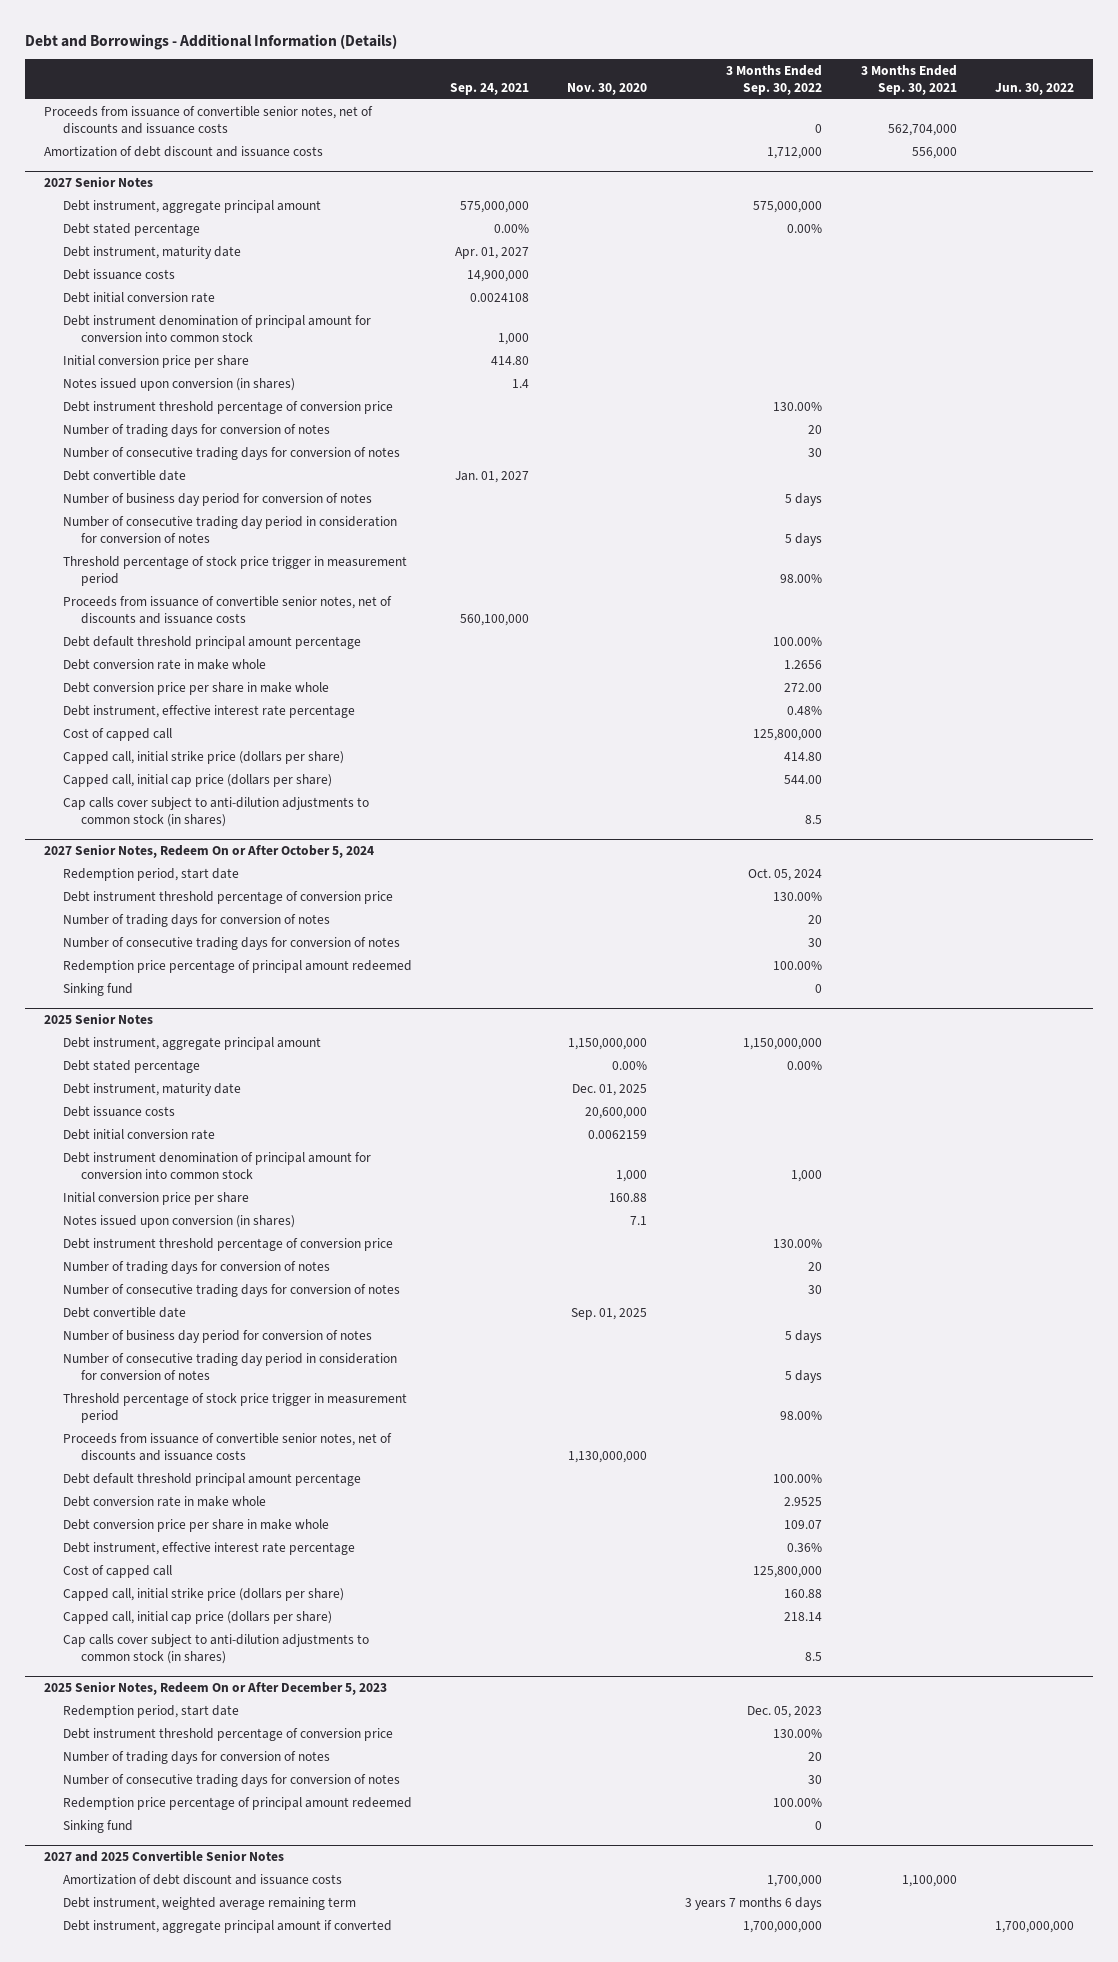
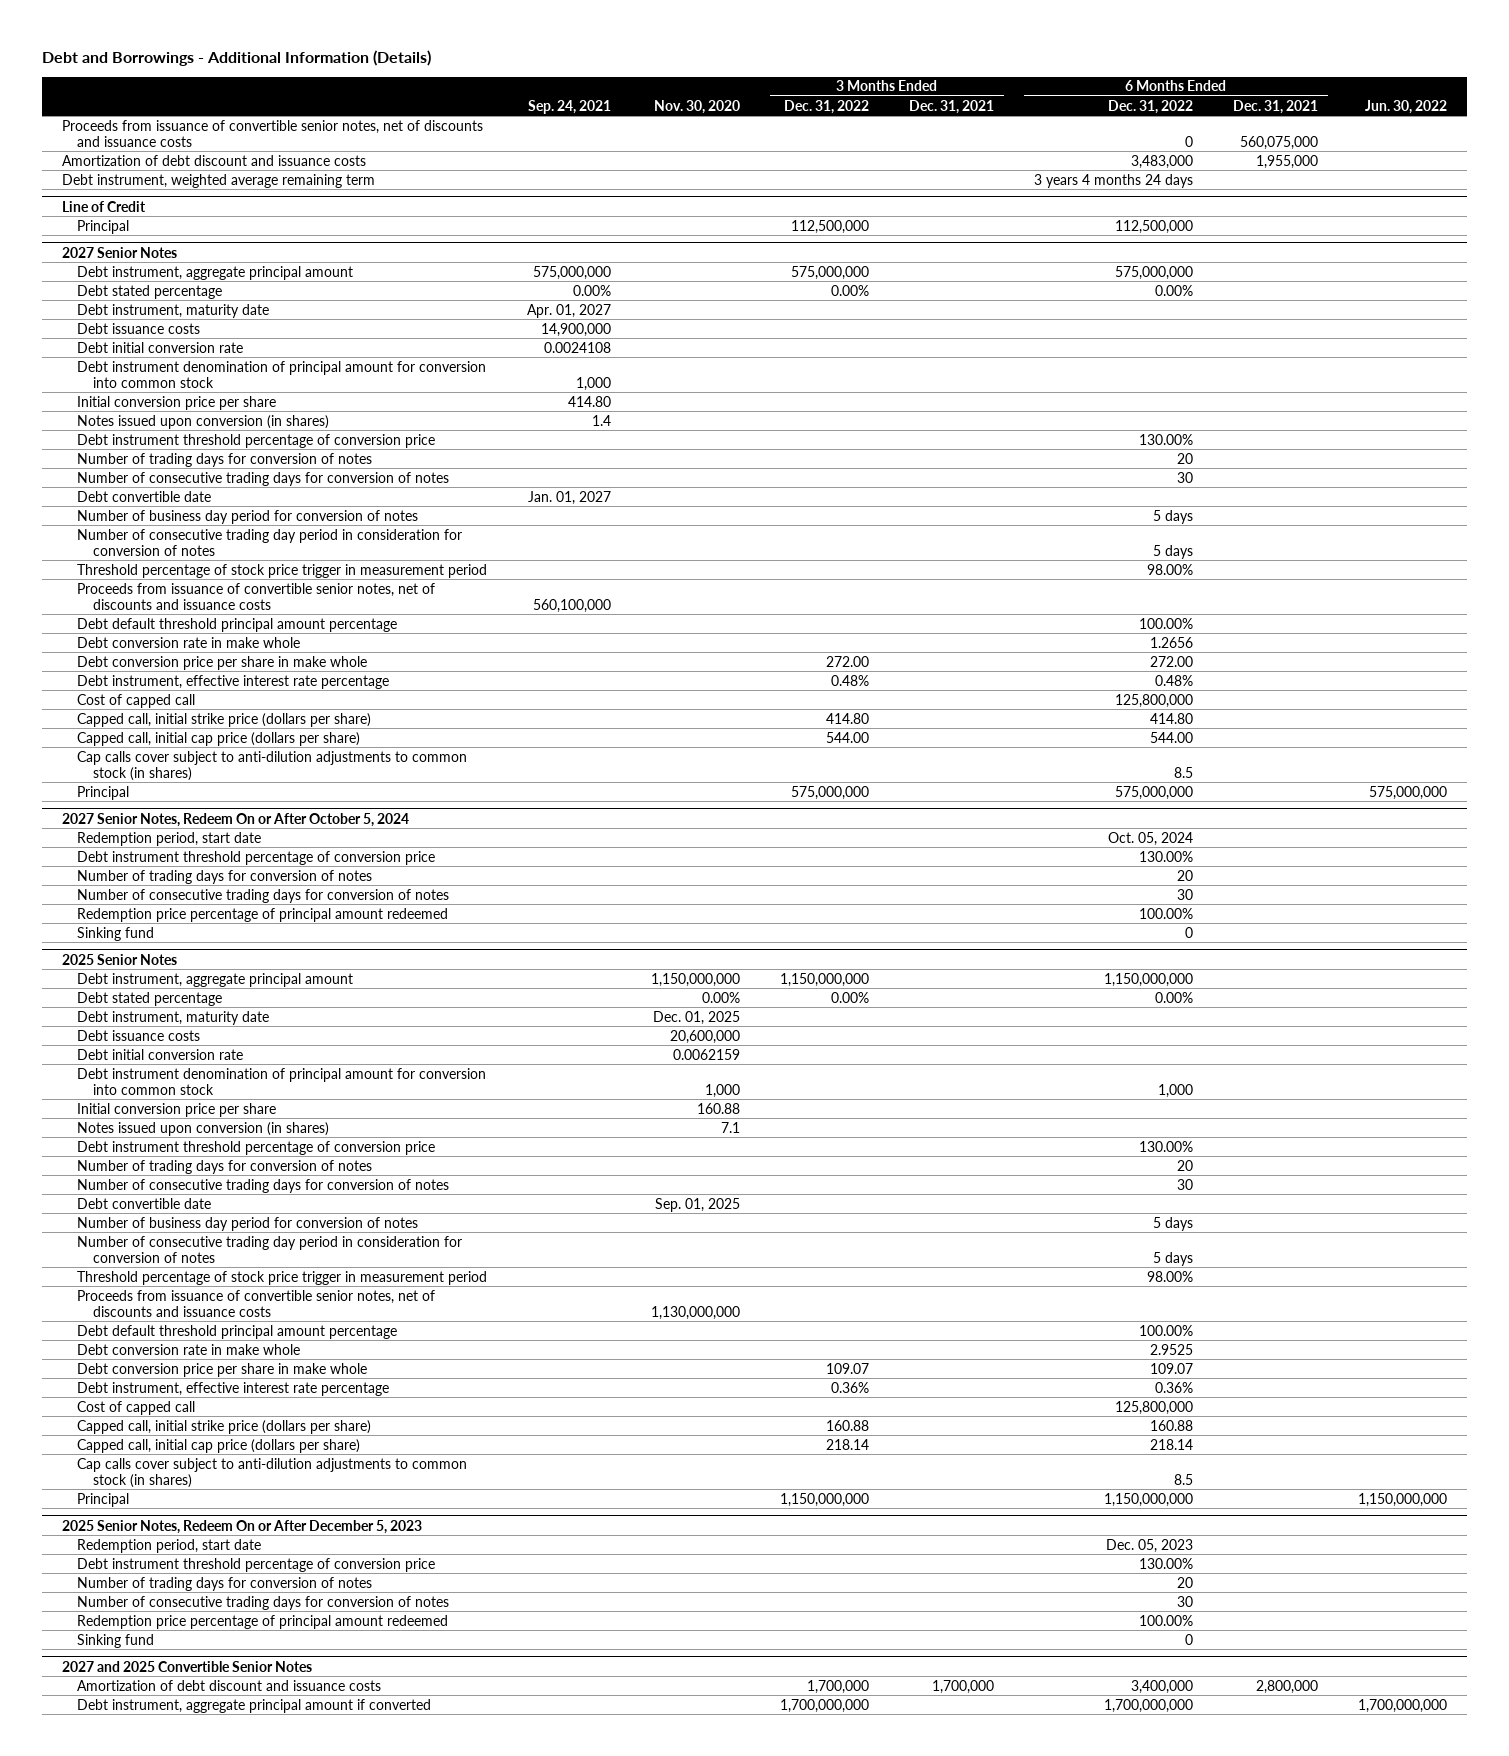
- | Sep. 24, 2021 | Nov. 30, 2020 | 3 Months Ended Sep. 30, 2022 | 3 Months Ended Sep. 30, 2021 | Jun. 30, 2022
+ | Sep. 24, 2021 | Nov. 30, 2020 | 3 Months Ended Dec. 31, 2022 | 3 Months Ended Dec. 31, 2021 | 6 Months Ended Dec. 31, 2022 | 6 Months Ended Dec. 31, 2021 | Jun. 30, 2022
+ Debt instrument, weighted average remaining term | | | | | 3 years 4 months 24 days | |
+ Line of Credit
+ Principal | | | 112,500,000 | | 112,500,000 | |
@ 2027 Senior Notes
+ Principal | | | 575,000,000 | | 575,000,000 | | 575,000,000
@ 2025 Senior Notes
+ Principal | | | 1,150,000,000 | | 1,150,000,000 | | 1,150,000,000
@ 2027 and 2025 Convertible Senior Notes
- Debt instrument, weighted average remaining term | | | 3 years 7 months 6 days | |

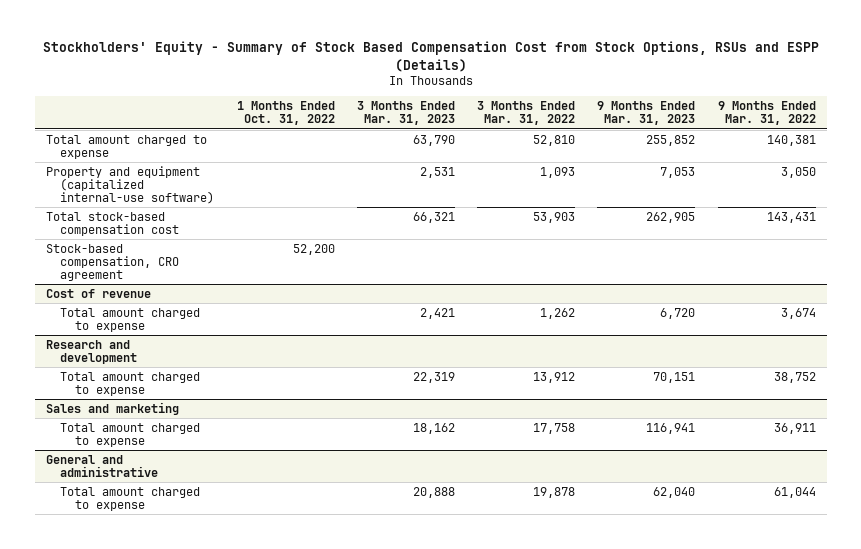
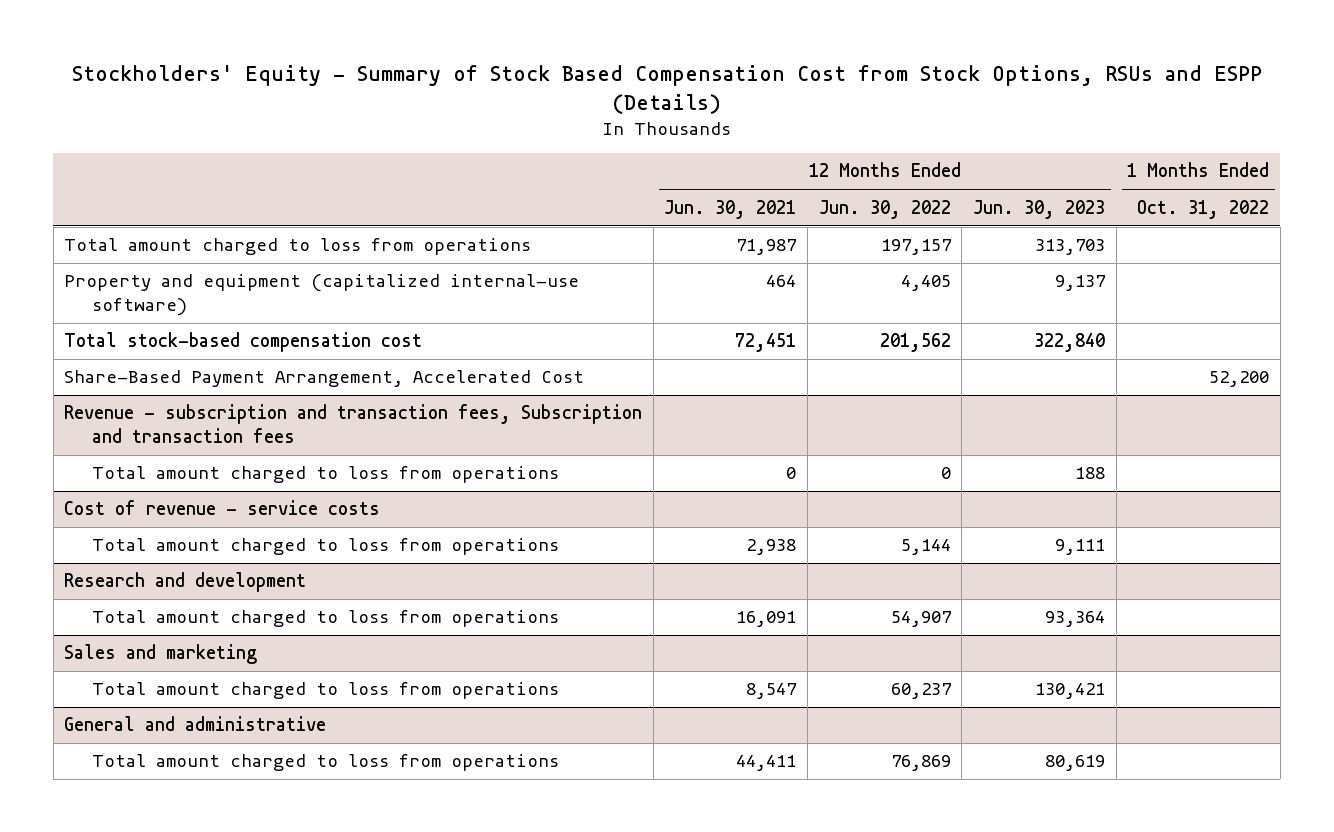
- | 1 Months Ended Oct. 31, 2022 | 3 Months Ended Mar. 31, 2023 | 3 Months Ended Mar. 31, 2022 | 9 Months Ended Mar. 31, 2023 | 9 Months Ended Mar. 31, 2022
+ | 12 Months Ended Jun. 30, 2021 | 12 Months Ended Jun. 30, 2022 | 12 Months Ended Jun. 30, 2023 | 1 Months Ended Oct. 31, 2022
- Total amount charged to expense | | 63,790 | 52,810 | 255,852 | 140,381
+ Total amount charged to loss from operations | 71,987 | 197,157 | 313,703 |
- Stock-based compensation, CRO agreement | 52,200 | | | |
- Cost of revenue
- Total amount charged to expense | | 2,421 | 1,262 | 6,720 | 3,674
+ Share-Based Payment Arrangement, Accelerated Cost | | | | 52,200
+ Revenue - subscription and transaction fees, Subscription and transaction fees
+ Total amount charged to loss from operations | 0 | 0 | 188 |
+ Cost of revenue - service costs
+ Total amount charged to loss from operations | 2,938 | 5,144 | 9,111 |
@ Research and development
- Total amount charged to expense | | 22,319 | 13,912 | 70,151 | 38,752
+ Total amount charged to loss from operations | 16,091 | 54,907 | 93,364 |
@ Sales and marketing
- Total amount charged to expense | | 18,162 | 17,758 | 116,941 | 36,911
+ Total amount charged to loss from operations | 8,547 | 60,237 | 130,421 |
@ General and administrative
- Total amount charged to expense | | 20,888 | 19,878 | 62,040 | 61,044
+ Total amount charged to loss from operations | 44,411 | 76,869 | 80,619 |

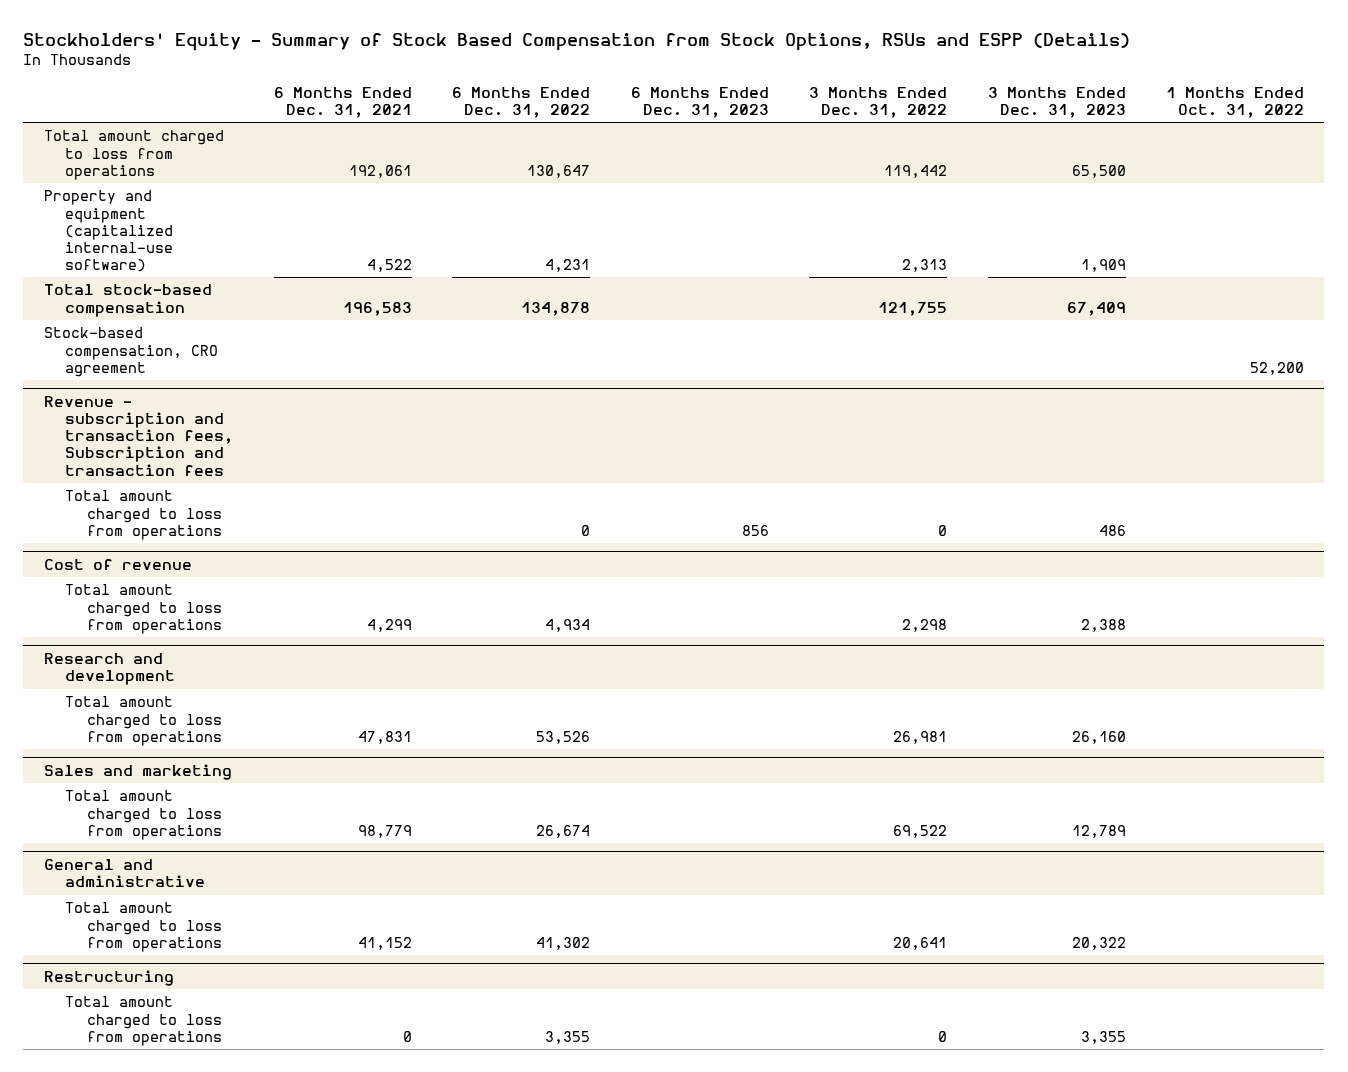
- Stockholders' Equity - Summary of Stock Based Compensation Cost from Stock Options, RSUs and ESPP (Details)
+ Stockholders' Equity - Summary of Stock Based Compensation from Stock Options, RSUs and ESPP (Details)
- | 12 Months Ended Jun. 30, 2021 | 12 Months Ended Jun. 30, 2022 | 12 Months Ended Jun. 30, 2023 | 1 Months Ended Oct. 31, 2022
+ | 6 Months Ended Dec. 31, 2021 | 6 Months Ended Dec. 31, 2022 | 6 Months Ended Dec. 31, 2023 | 3 Months Ended Dec. 31, 2022 | 3 Months Ended Dec. 31, 2023 | 1 Months Ended Oct. 31, 2022
- Total stock-based compensation cost | 72,451 | 201,562 | 322,840 |
- Share-Based Payment Arrangement, Accelerated Cost | | | | 52,200
+ Total stock-based compensation | 196,583 | 134,878 | | 121,755 | 67,409 |
+ Stock-based compensation, CRO agreement | | | | | | 52,200
- Cost of revenue - service costs
- Total amount charged to loss from operations | 2,938 | 5,144 | 9,111 |
+ Cost of revenue
+ Total amount charged to loss from operations | 4,299 | 4,934 | | 2,298 | 2,388 |
+ Restructuring
+ Total amount charged to loss from operations | 0 | 3,355 | | 0 | 3,355 |

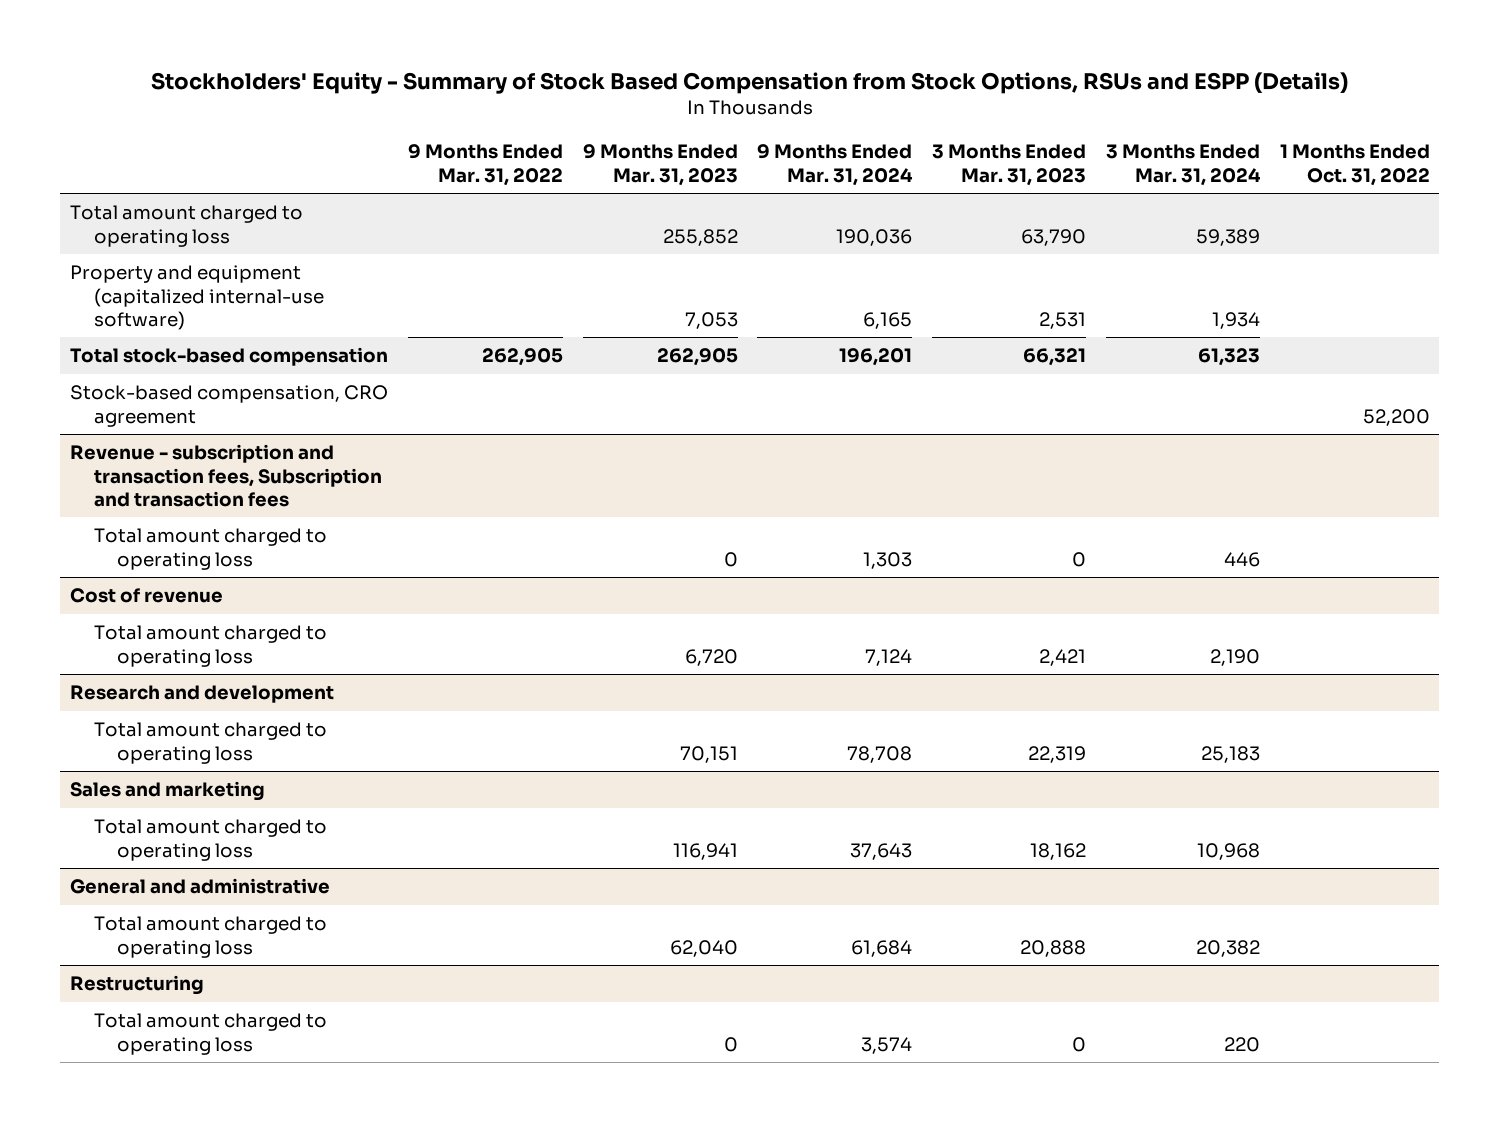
- | 6 Months Ended Dec. 31, 2021 | 6 Months Ended Dec. 31, 2022 | 6 Months Ended Dec. 31, 2023 | 3 Months Ended Dec. 31, 2022 | 3 Months Ended Dec. 31, 2023 | 1 Months Ended Oct. 31, 2022
+ | 9 Months Ended Mar. 31, 2022 | 9 Months Ended Mar. 31, 2023 | 9 Months Ended Mar. 31, 2024 | 3 Months Ended Mar. 31, 2023 | 3 Months Ended Mar. 31, 2024 | 1 Months Ended Oct. 31, 2022
- Total amount charged to loss from operations | 192,061 | 130,647 | | 119,442 | 65,500 |
+ Total amount charged to operating loss | | 255,852 | 190,036 | 63,790 | 59,389 |
@ Revenue - subscription and transaction fees, Subscription and transaction fees
- Total amount charged to loss from operations | | 0 | 856 | 0 | 486 |
+ Total amount charged to operating loss | | 0 | 1,303 | 0 | 446 |
@ Cost of revenue
- Total amount charged to loss from operations | 4,299 | 4,934 | | 2,298 | 2,388 |
+ Total amount charged to operating loss | | 6,720 | 7,124 | 2,421 | 2,190 |
@ Research and development
- Total amount charged to loss from operations | 47,831 | 53,526 | | 26,981 | 26,160 |
+ Total amount charged to operating loss | | 70,151 | 78,708 | 22,319 | 25,183 |
@ Sales and marketing
- Total amount charged to loss from operations | 98,779 | 26,674 | | 69,522 | 12,789 |
+ Total amount charged to operating loss | | 116,941 | 37,643 | 18,162 | 10,968 |
@ General and administrative
- Total amount charged to loss from operations | 41,152 | 41,302 | | 20,641 | 20,322 |
+ Total amount charged to operating loss | | 62,040 | 61,684 | 20,888 | 20,382 |
@ Restructuring
- Total amount charged to loss from operations | 0 | 3,355 | | 0 | 3,355 |
+ Total amount charged to operating loss | | 0 | 3,574 | 0 | 220 |

